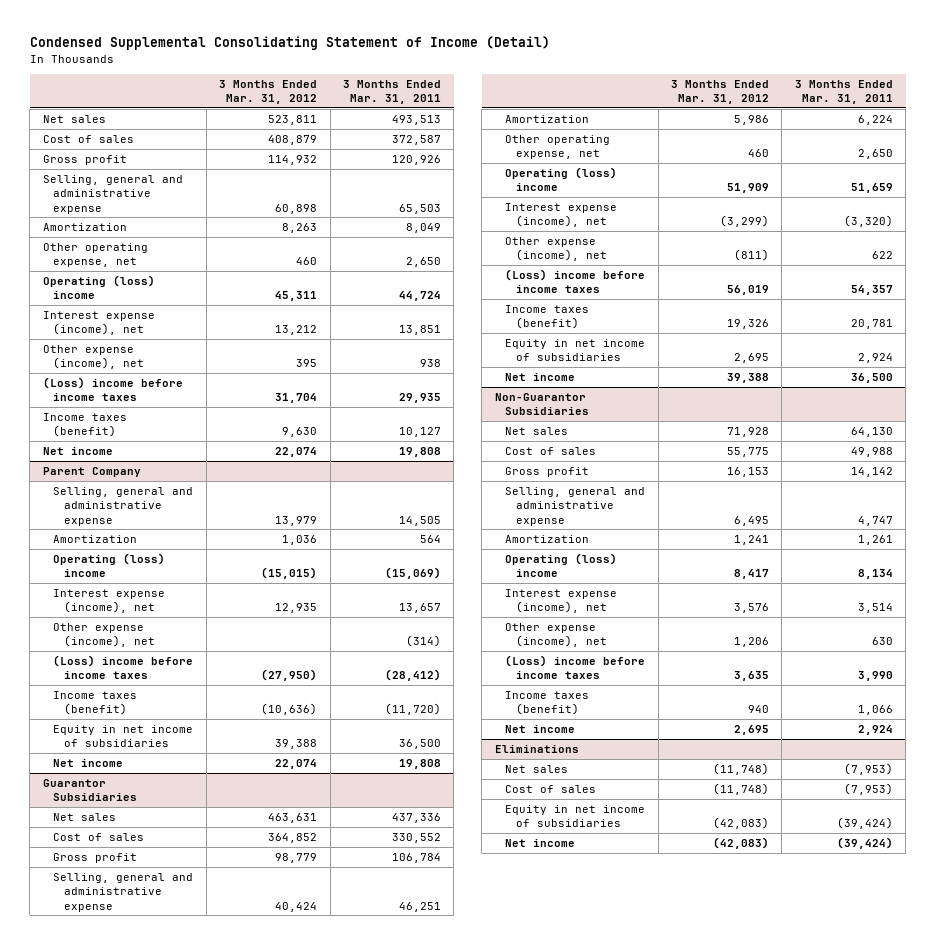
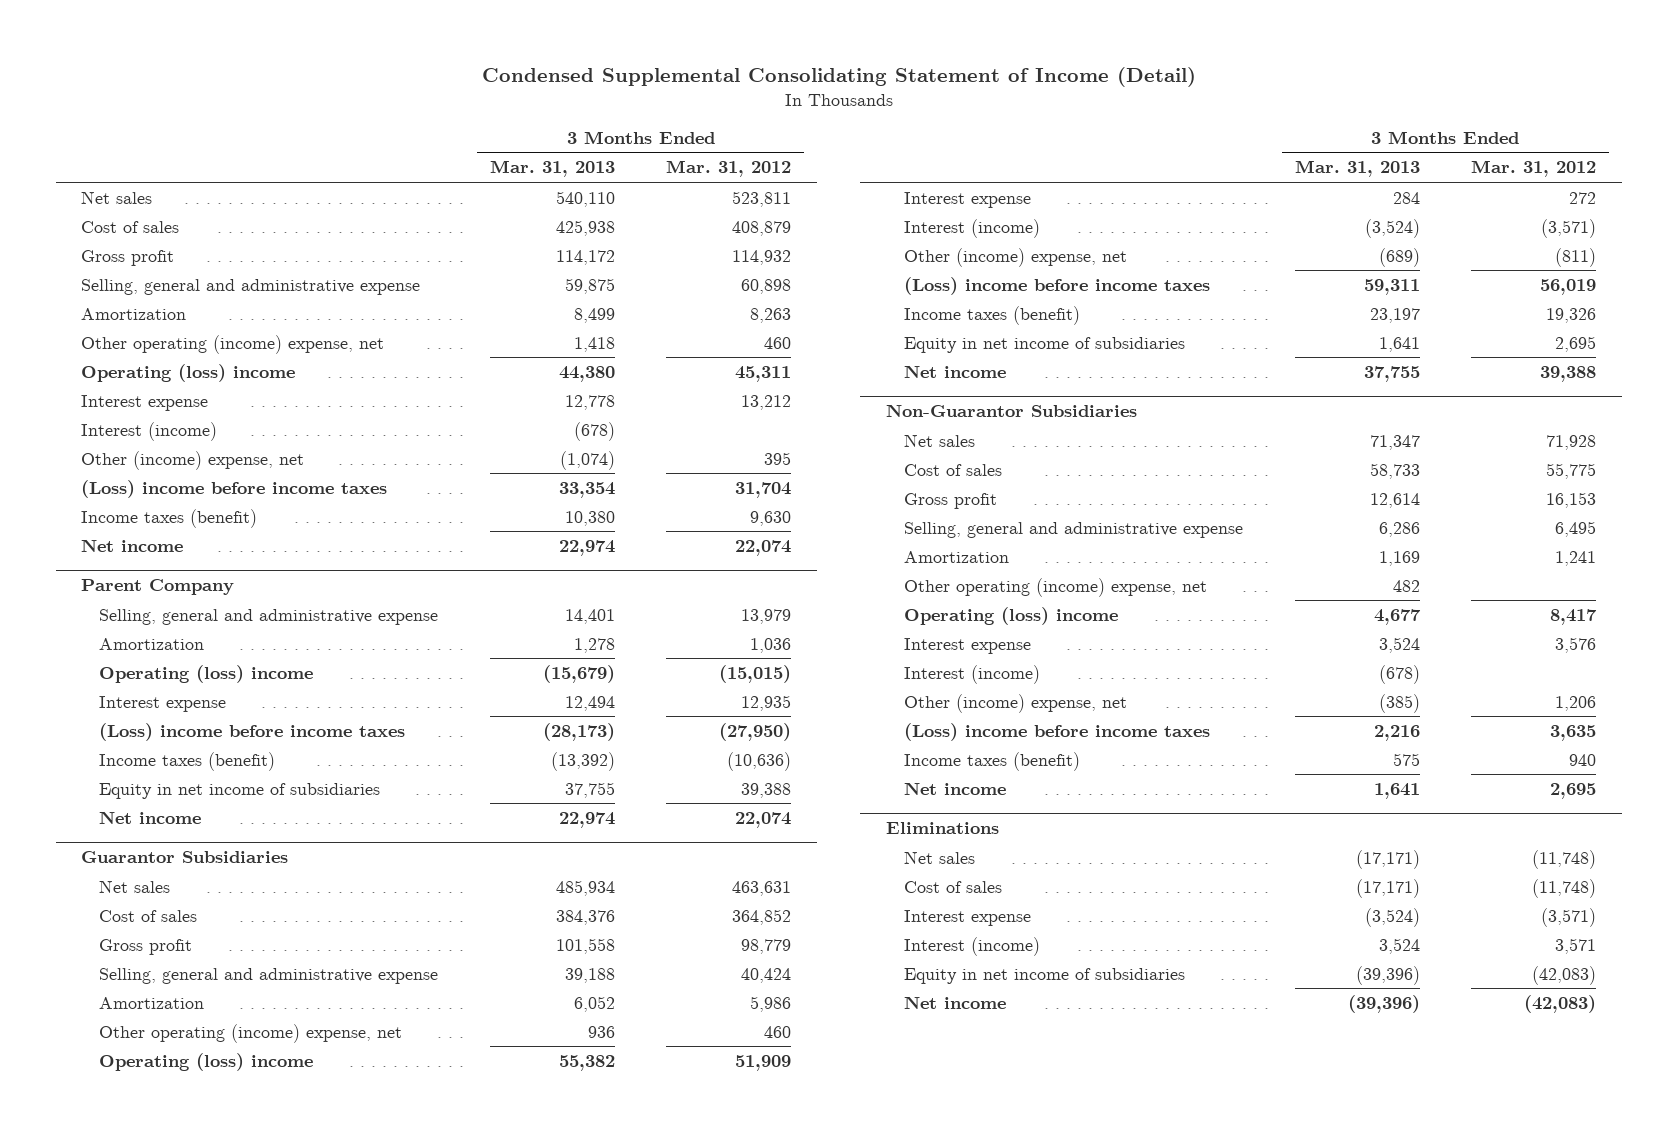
- | 3 Months Ended Mar. 31, 2012 | 3 Months Ended Mar. 31, 2011
+ | 3 Months Ended Mar. 31, 2013 | 3 Months Ended Mar. 31, 2012
- Other operating expense, net | 460 | 2,650
+ Other operating (income) expense, net | 1,418 | 460
- Interest expense (income), net | 13,212 | 13,851
- Other expense (income), net | 395 | 938
+ Interest expense | 12,778 | 13,212
+ Interest (income) | (678) |
+ Other (income) expense, net | (1,074) | 395
@ Parent Company
- Interest expense (income), net | 12,935 | 13,657
- Other expense (income), net | | (314)
+ Interest expense | 12,494 | 12,935
@ Guarantor Subsidiaries
- Other operating expense, net | 460 | 2,650
+ Other operating (income) expense, net | 936 | 460
- Interest expense (income), net | (3,299) | (3,320)
- Other expense (income), net | (811) | 622
+ Interest expense | 284 | 272
+ Interest (income) | (3,524) | (3,571)
+ Other (income) expense, net | (689) | (811)
@ Non-Guarantor Subsidiaries
+ Other operating (income) expense, net | 482 |
- Interest expense (income), net | 3,576 | 3,514
- Other expense (income), net | 1,206 | 630
+ Interest expense | 3,524 | 3,576
+ Interest (income) | (678) |
+ Other (income) expense, net | (385) | 1,206
@ Eliminations
+ Interest expense | (3,524) | (3,571)
+ Interest (income) | 3,524 | 3,571

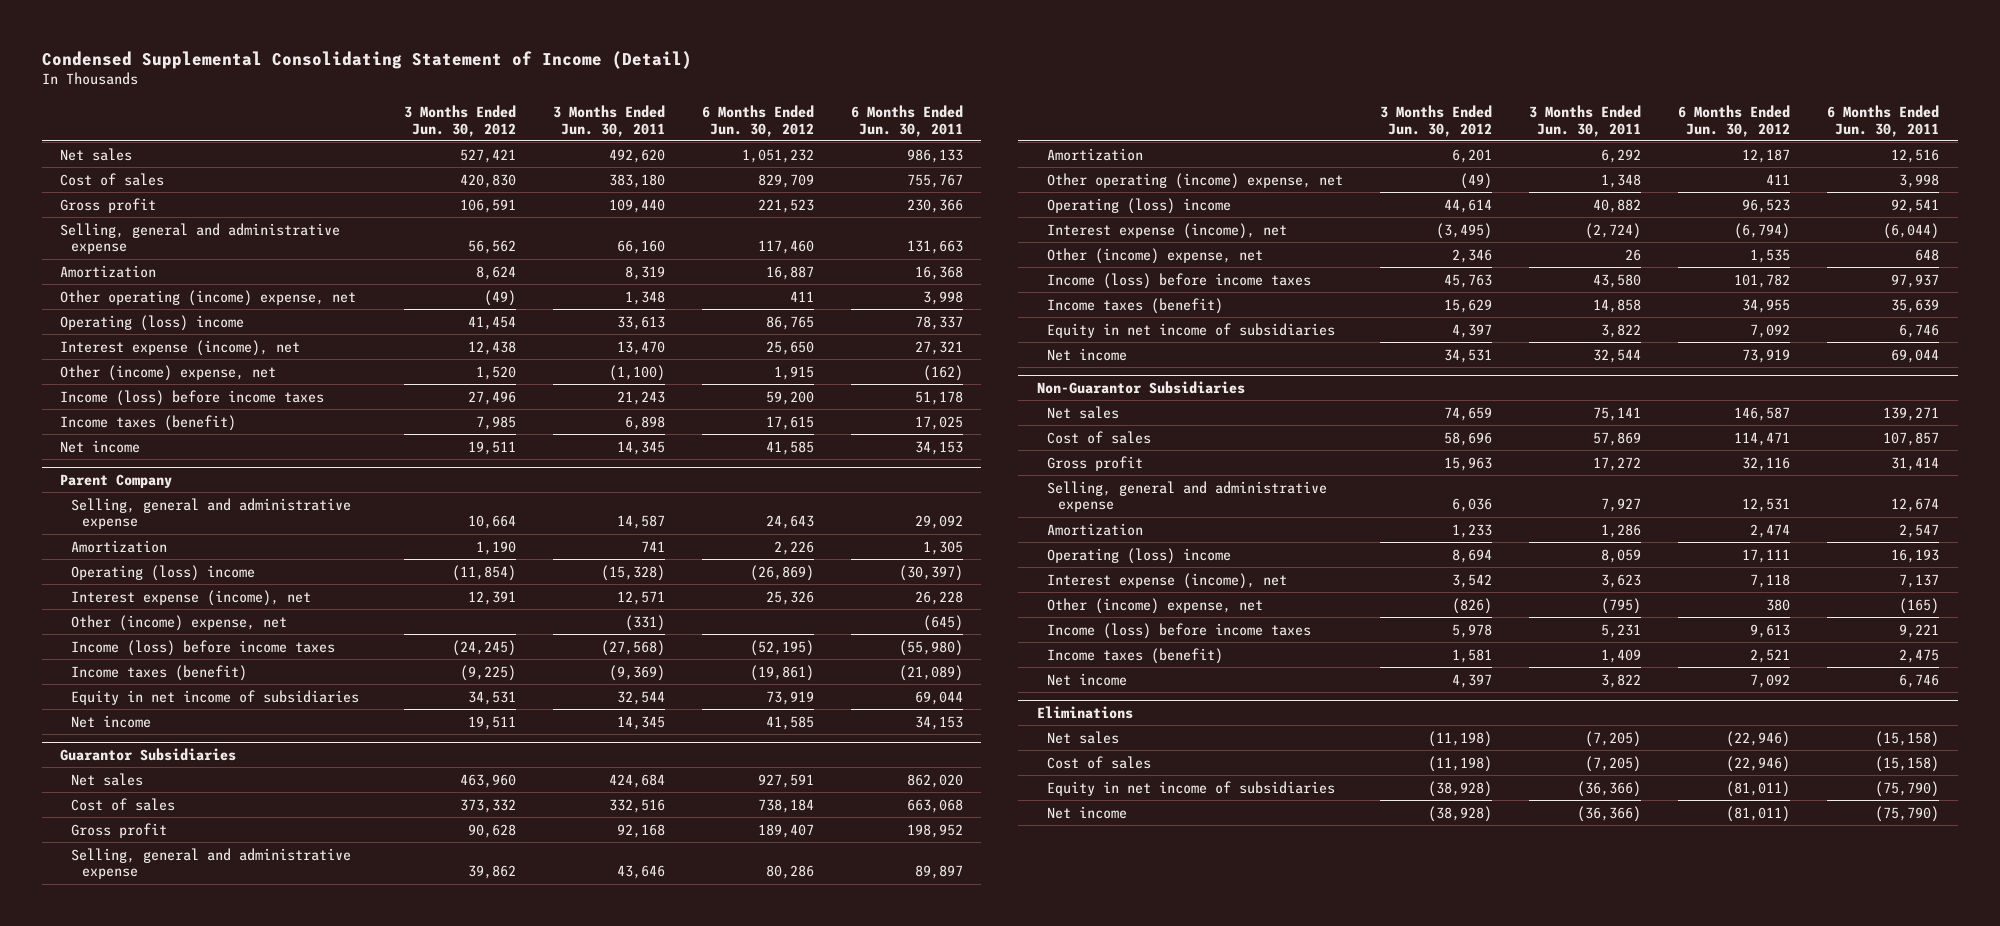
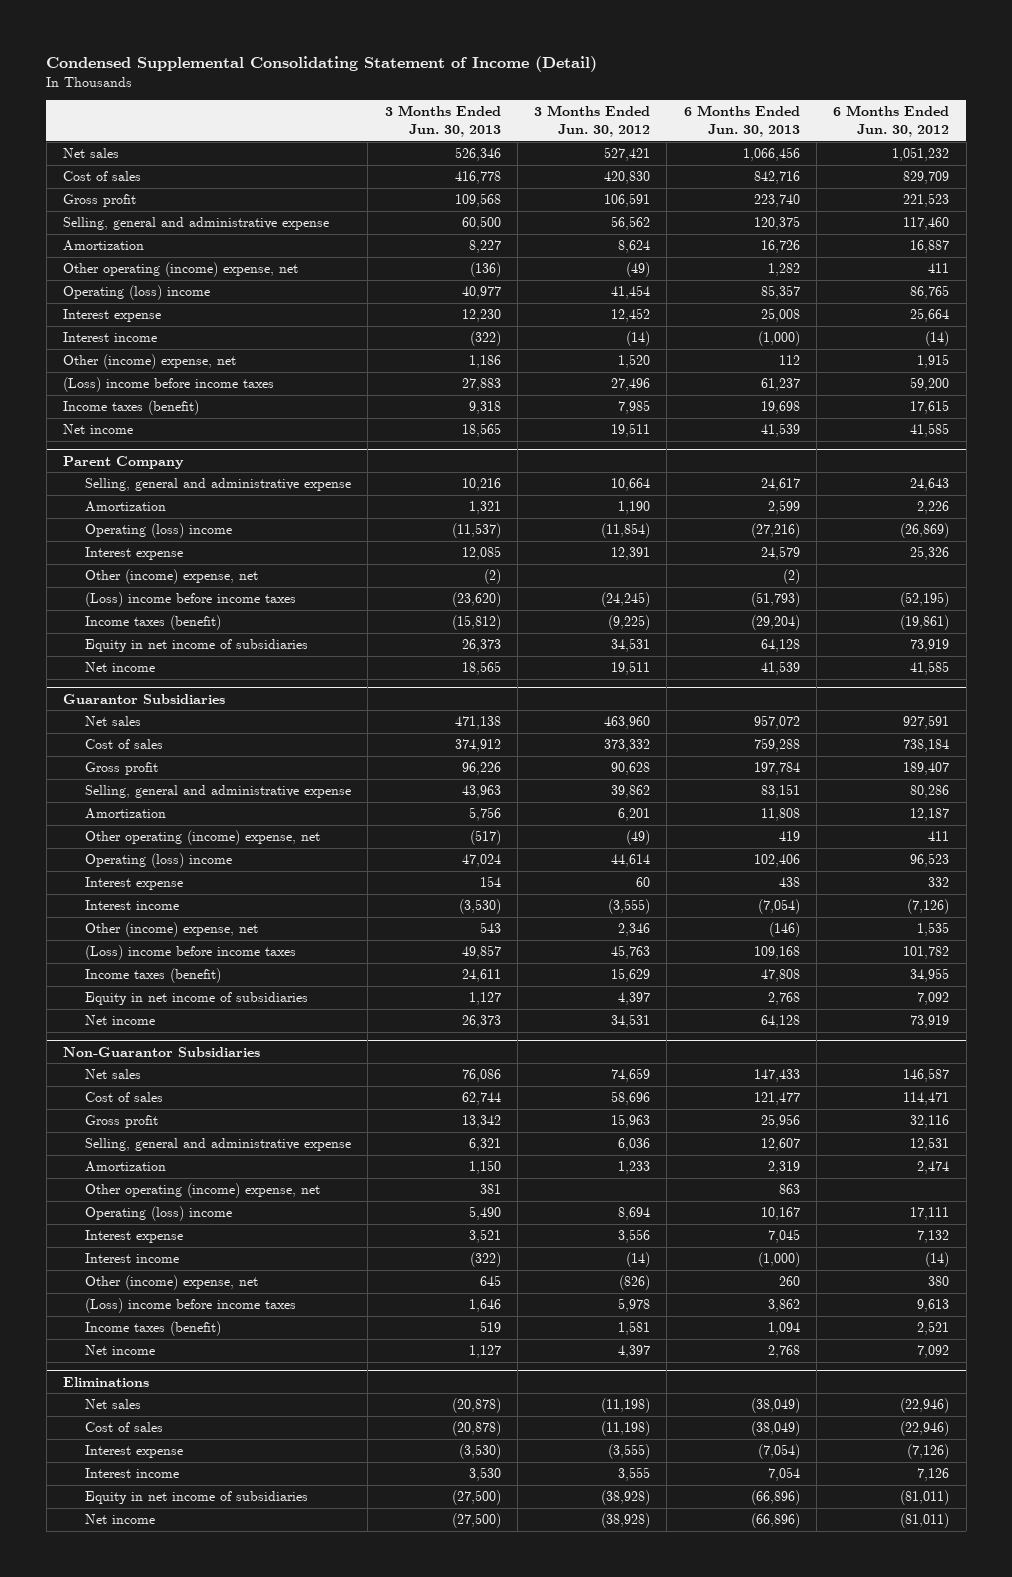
- | 3 Months Ended Jun. 30, 2012 | 3 Months Ended Jun. 30, 2011 | 6 Months Ended Jun. 30, 2012 | 6 Months Ended Jun. 30, 2011
+ | 3 Months Ended Jun. 30, 2013 | 3 Months Ended Jun. 30, 2012 | 6 Months Ended Jun. 30, 2013 | 6 Months Ended Jun. 30, 2012
- Interest expense (income), net | 12,438 | 13,470 | 25,650 | 27,321
+ Interest expense | 12,230 | 12,452 | 25,008 | 25,664
+ Interest income | (322) | (14) | (1,000) | (14)
- Income (loss) before income taxes | 27,496 | 21,243 | 59,200 | 51,178
+ (Loss) income before income taxes | 27,883 | 27,496 | 61,237 | 59,200
@ Parent Company
- Interest expense (income), net | 12,391 | 12,571 | 25,326 | 26,228
+ Interest expense | 12,085 | 12,391 | 24,579 | 25,326
- Income (loss) before income taxes | (24,245) | (27,568) | (52,195) | (55,980)
+ (Loss) income before income taxes | (23,620) | (24,245) | (51,793) | (52,195)
@ Guarantor Subsidiaries
- Interest expense (income), net | (3,495) | (2,724) | (6,794) | (6,044)
+ Interest expense | 154 | 60 | 438 | 332
+ Interest income | (3,530) | (3,555) | (7,054) | (7,126)
- Income (loss) before income taxes | 45,763 | 43,580 | 101,782 | 97,937
+ (Loss) income before income taxes | 49,857 | 45,763 | 109,168 | 101,782
@ Non-Guarantor Subsidiaries
+ Other operating (income) expense, net | 381 | | 863 |
- Interest expense (income), net | 3,542 | 3,623 | 7,118 | 7,137
+ Interest expense | 3,521 | 3,556 | 7,045 | 7,132
+ Interest income | (322) | (14) | (1,000) | (14)
- Income (loss) before income taxes | 5,978 | 5,231 | 9,613 | 9,221
+ (Loss) income before income taxes | 1,646 | 5,978 | 3,862 | 9,613
@ Eliminations
+ Interest expense | (3,530) | (3,555) | (7,054) | (7,126)
+ Interest income | 3,530 | 3,555 | 7,054 | 7,126

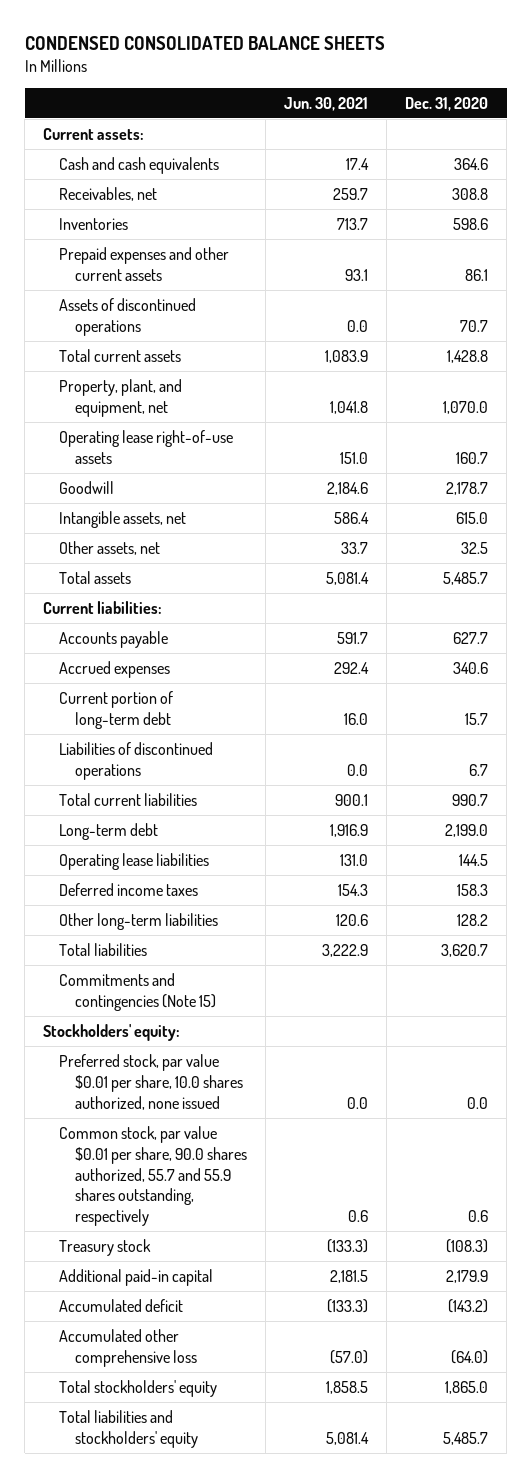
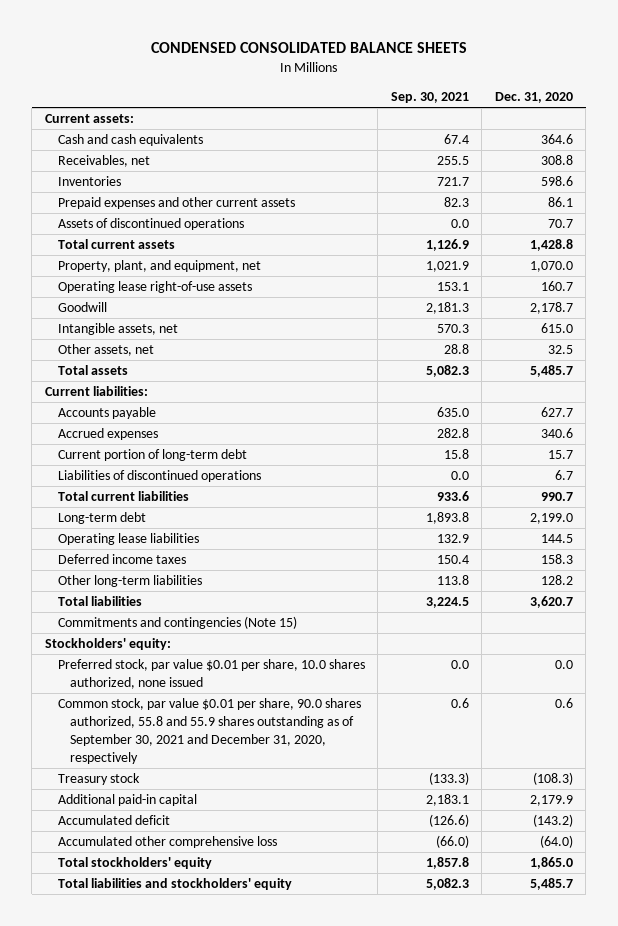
- | Jun. 30, 2021 | Dec. 31, 2020
+ | Sep. 30, 2021 | Dec. 31, 2020
- Common stock, par value $0.01 per share, 90.0 shares authorized, 55.7 and 55.9 shares outstanding, respectively | 0.6 | 0.6
+ Common stock, par value $0.01 per share, 90.0 shares authorized, 55.8 and 55.9 shares outstanding as of September 30, 2021 and December 31, 2020, respectively | 0.6 | 0.6

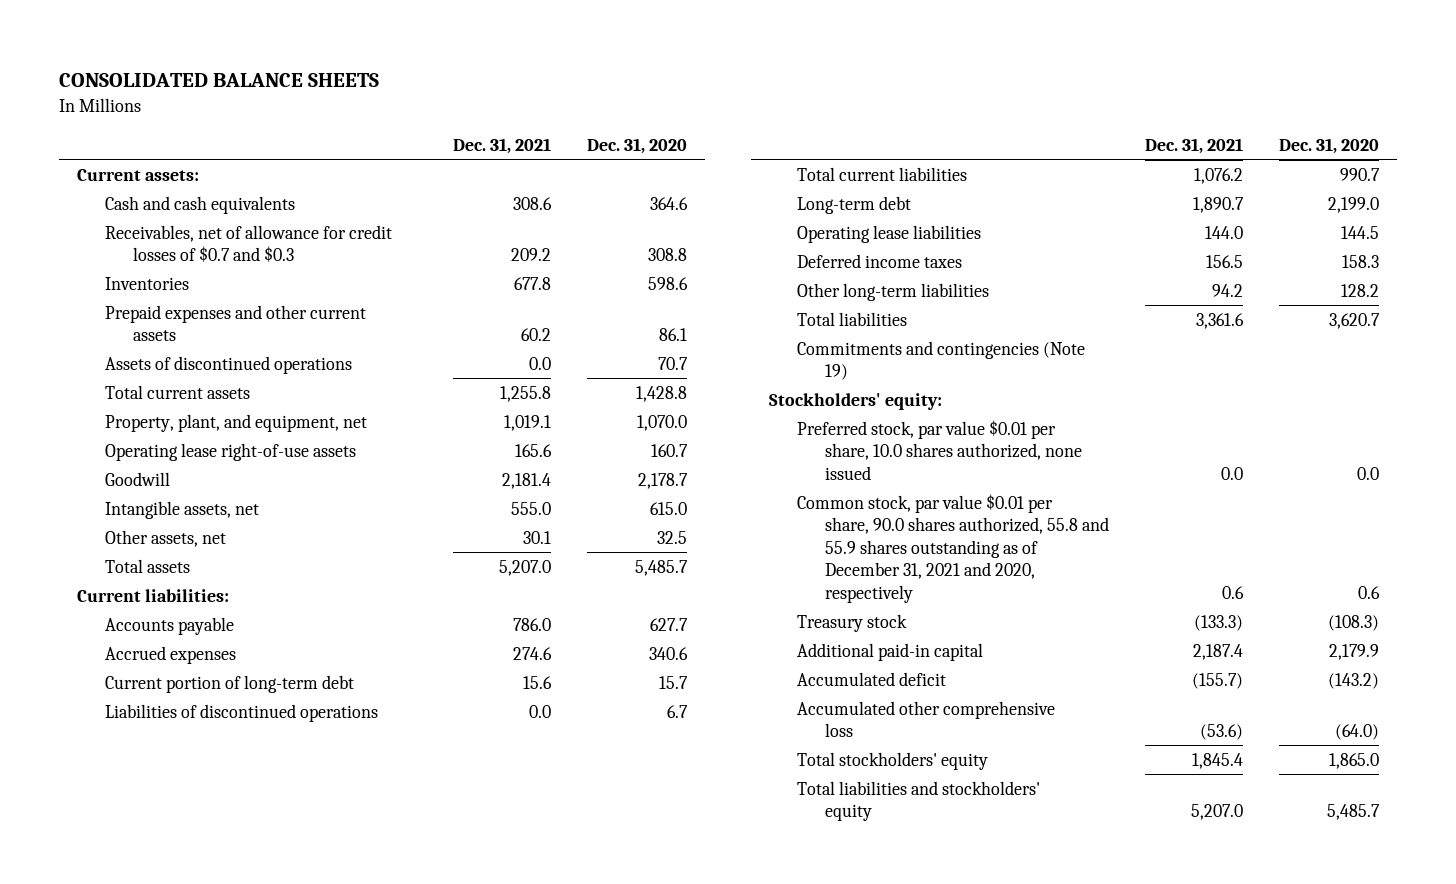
- CONDENSED CONSOLIDATED BALANCE SHEETS
+ CONSOLIDATED BALANCE SHEETS
- | Sep. 30, 2021 | Dec. 31, 2020
+ | Dec. 31, 2021 | Dec. 31, 2020
- Receivables, net | 255.5 | 308.8
+ Receivables, net of allowance for credit losses of $0.7 and $0.3 | 209.2 | 308.8
- Commitments and contingencies (Note 15)
+ Commitments and contingencies (Note 19)
- Common stock, par value $0.01 per share, 90.0 shares authorized, 55.8 and 55.9 shares outstanding as of September 30, 2021 and December 31, 2020, respectively | 0.6 | 0.6
+ Common stock, par value $0.01 per share, 90.0 shares authorized, 55.8 and 55.9 shares outstanding as of December 31, 2021 and 2020, respectively | 0.6 | 0.6

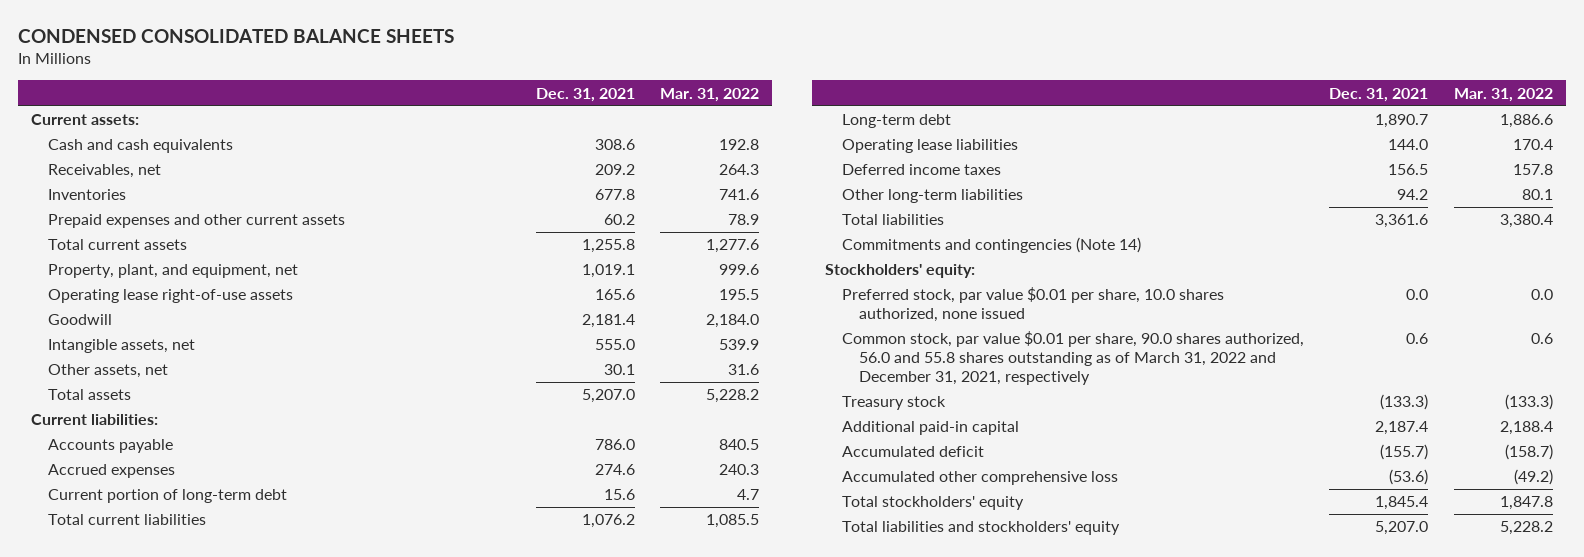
- CONSOLIDATED BALANCE SHEETS
+ CONDENSED CONSOLIDATED BALANCE SHEETS
- | Dec. 31, 2021 | Dec. 31, 2020
+ | Dec. 31, 2021 | Mar. 31, 2022
- Receivables, net of allowance for credit losses of $0.7 and $0.3 | 209.2 | 308.8
+ Receivables, net | 209.2 | 264.3
- Assets of discontinued operations | 0.0 | 70.7
- Liabilities of discontinued operations | 0.0 | 6.7
- Commitments and contingencies (Note 19)
+ Commitments and contingencies (Note 14)
- Common stock, par value $0.01 per share, 90.0 shares authorized, 55.8 and 55.9 shares outstanding as of December 31, 2021 and 2020, respectively | 0.6 | 0.6
+ Common stock, par value $0.01 per share, 90.0 shares authorized, 56.0 and 55.8 shares outstanding as of March 31, 2022 and December 31, 2021, respectively | 0.6 | 0.6

